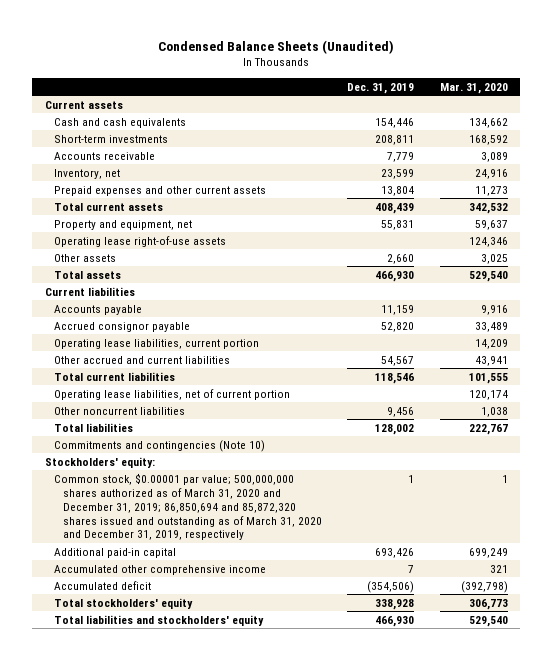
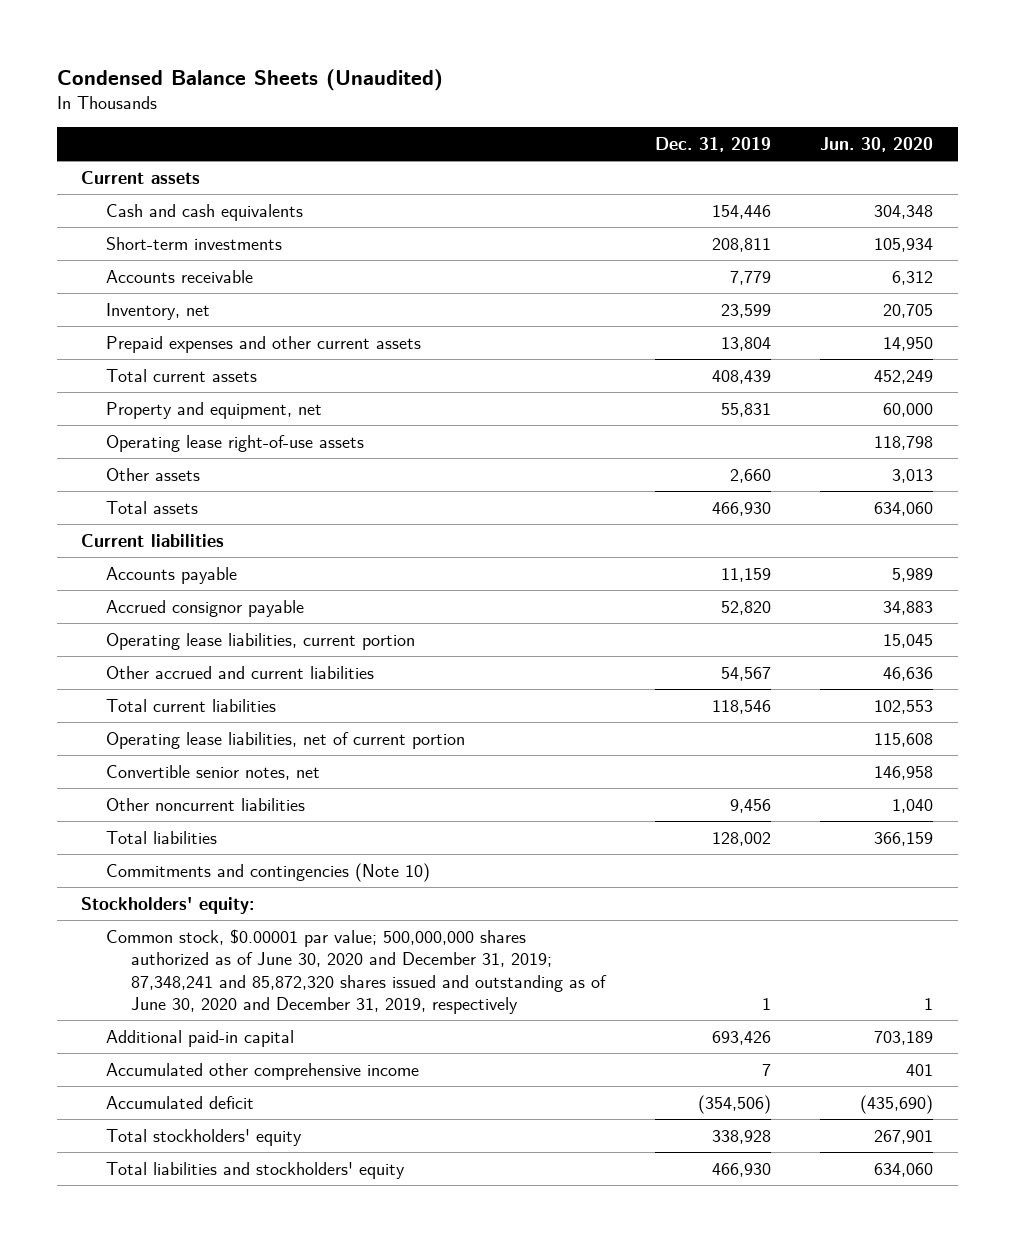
- | Dec. 31, 2019 | Mar. 31, 2020
+ | Dec. 31, 2019 | Jun. 30, 2020
+ Convertible senior notes, net | | 146,958
- Common stock, $0.00001 par value; 500,000,000 shares authorized as of March 31, 2020 and December 31, 2019; 86,850,694 and 85,872,320 shares issued and outstanding as of March 31, 2020 and December 31, 2019, respectively | 1 | 1
+ Common stock, $0.00001 par value; 500,000,000 shares authorized as of June 30, 2020 and December 31, 2019; 87,348,241 and 85,872,320 shares issued and outstanding as of June 30, 2020 and December 31, 2019, respectively | 1 | 1

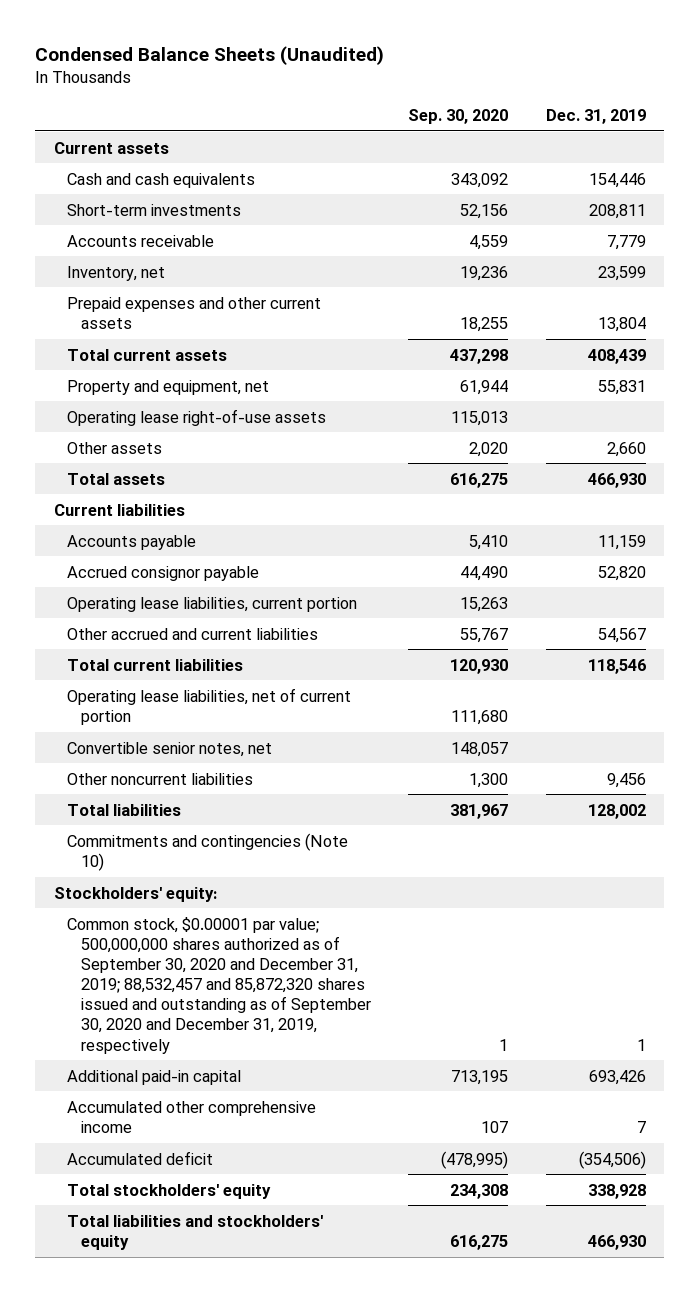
- | Dec. 31, 2019 | Jun. 30, 2020
+ | Sep. 30, 2020 | Dec. 31, 2019
- Common stock, $0.00001 par value; 500,000,000 shares authorized as of June 30, 2020 and December 31, 2019; 87,348,241 and 85,872,320 shares issued and outstanding as of June 30, 2020 and December 31, 2019, respectively | 1 | 1
+ Common stock, $0.00001 par value; 500,000,000 shares authorized as of September 30, 2020 and December 31, 2019; 88,532,457 and 85,872,320 shares issued and outstanding as of September 30, 2020 and December 31, 2019, respectively | 1 | 1

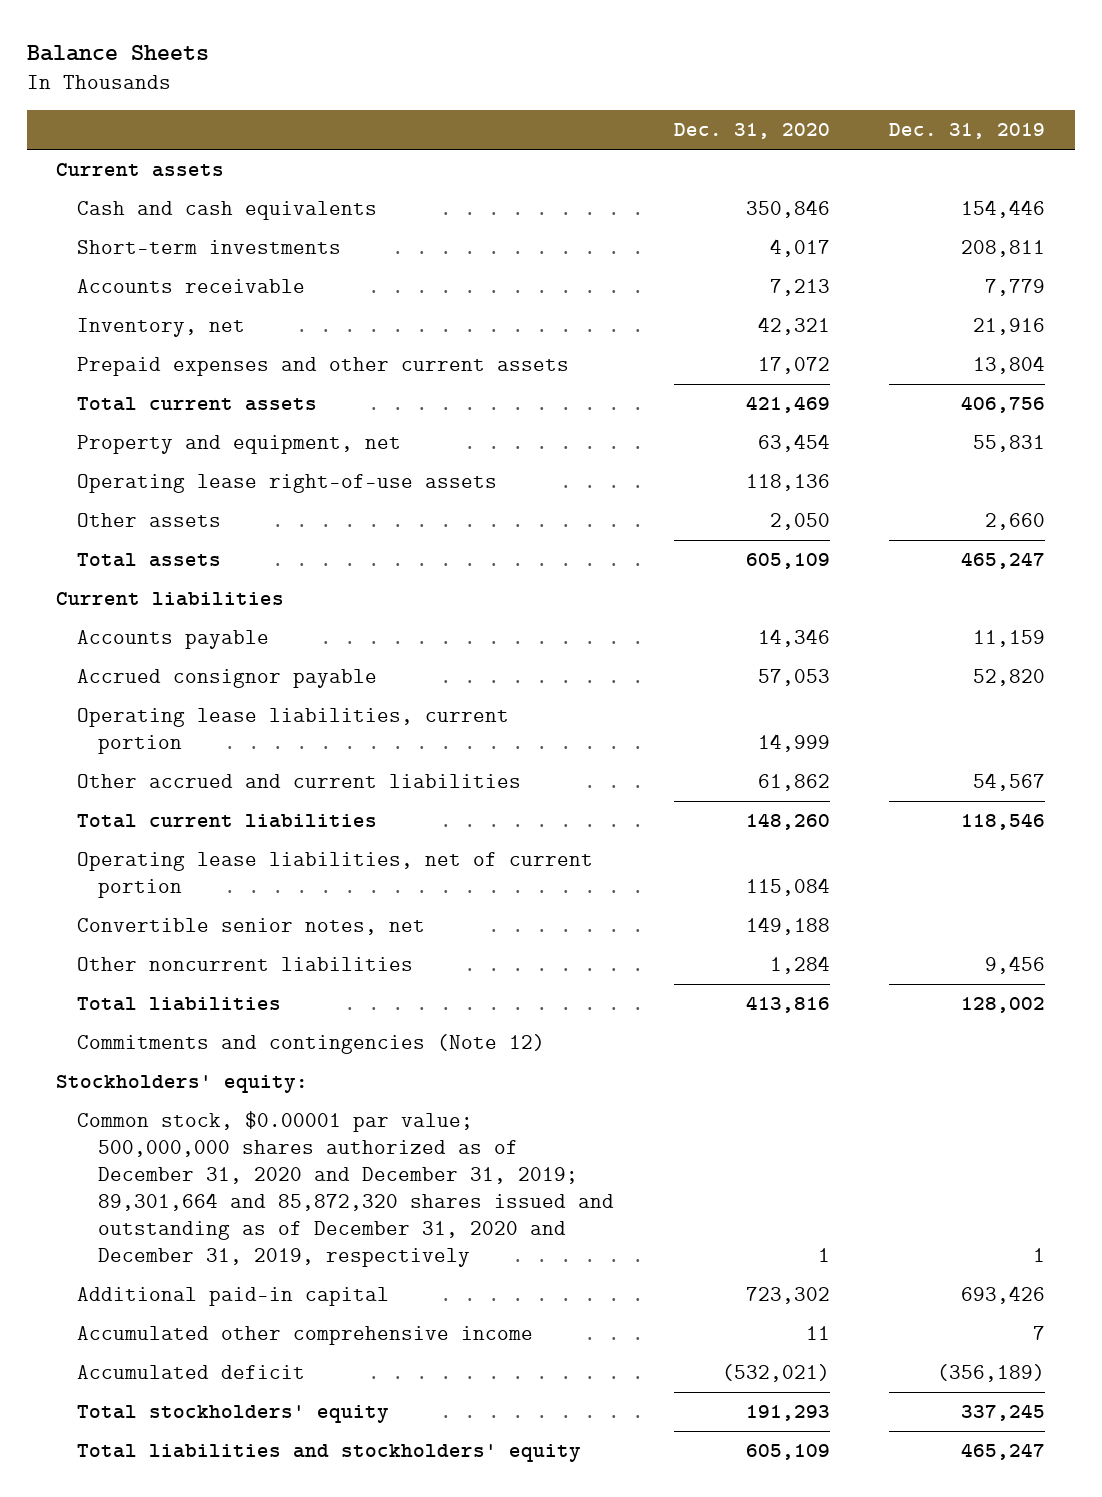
- Condensed Balance Sheets (Unaudited)
+ Balance Sheets
- | Sep. 30, 2020 | Dec. 31, 2019
+ | Dec. 31, 2020 | Dec. 31, 2019
- Inventory, net | 19,236 | 23,599
+ Inventory, net | 42,321 | 21,916
- Total current assets | 437,298 | 408,439
+ Total current assets | 421,469 | 406,756
- Total assets | 616,275 | 466,930
+ Total assets | 605,109 | 465,247
- Commitments and contingencies (Note 10)
+ Commitments and contingencies (Note 12)
- Common stock, $0.00001 par value; 500,000,000 shares authorized as of September 30, 2020 and December 31, 2019; 88,532,457 and 85,872,320 shares issued and outstanding as of September 30, 2020 and December 31, 2019, respectively | 1 | 1
+ Common stock, $0.00001 par value; 500,000,000 shares authorized as of December 31, 2020 and December 31, 2019; 89,301,664 and 85,872,320 shares issued and outstanding as of December 31, 2020 and December 31, 2019, respectively | 1 | 1
- Accumulated deficit | (478,995) | (354,506)
- Total stockholders' equity | 234,308 | 338,928
- Total liabilities and stockholders' equity | 616,275 | 466,930
+ Accumulated deficit | (532,021) | (356,189)
+ Total stockholders' equity | 191,293 | 337,245
+ Total liabilities and stockholders' equity | 605,109 | 465,247

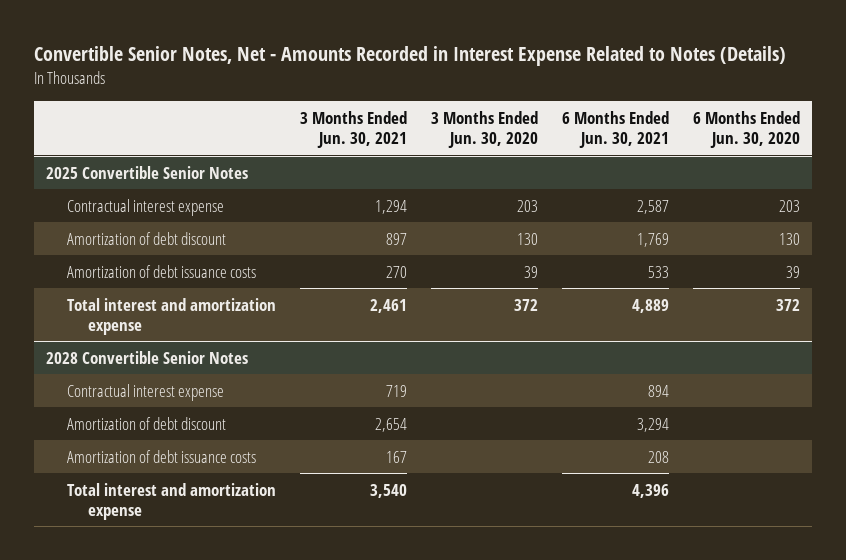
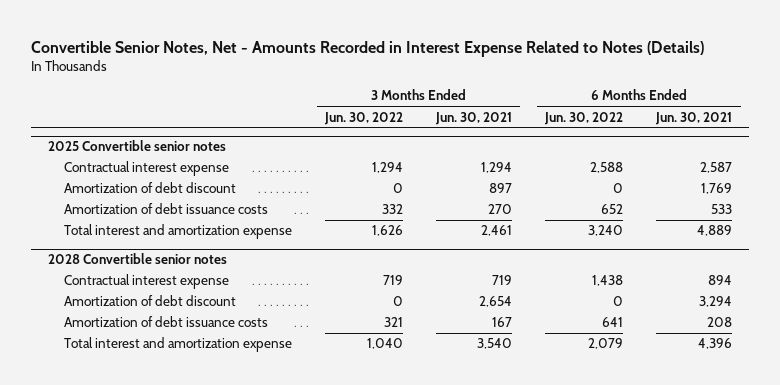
- | 3 Months Ended Jun. 30, 2021 | 3 Months Ended Jun. 30, 2020 | 6 Months Ended Jun. 30, 2021 | 6 Months Ended Jun. 30, 2020
+ | 3 Months Ended Jun. 30, 2022 | 3 Months Ended Jun. 30, 2021 | 6 Months Ended Jun. 30, 2022 | 6 Months Ended Jun. 30, 2021
- 2025 Convertible Senior Notes
+ 2025 Convertible senior notes
- 2028 Convertible Senior Notes
+ 2028 Convertible senior notes

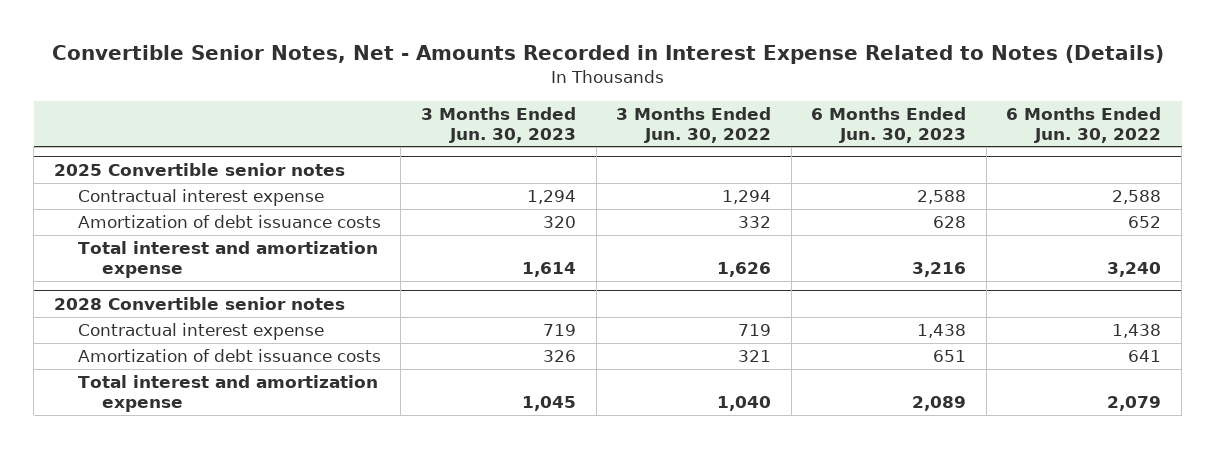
- | 3 Months Ended Jun. 30, 2022 | 3 Months Ended Jun. 30, 2021 | 6 Months Ended Jun. 30, 2022 | 6 Months Ended Jun. 30, 2021
+ | 3 Months Ended Jun. 30, 2023 | 3 Months Ended Jun. 30, 2022 | 6 Months Ended Jun. 30, 2023 | 6 Months Ended Jun. 30, 2022
@ 2025 Convertible senior notes
- Amortization of debt discount | 0 | 897 | 0 | 1,769
@ 2028 Convertible senior notes
- Amortization of debt discount | 0 | 2,654 | 0 | 3,294

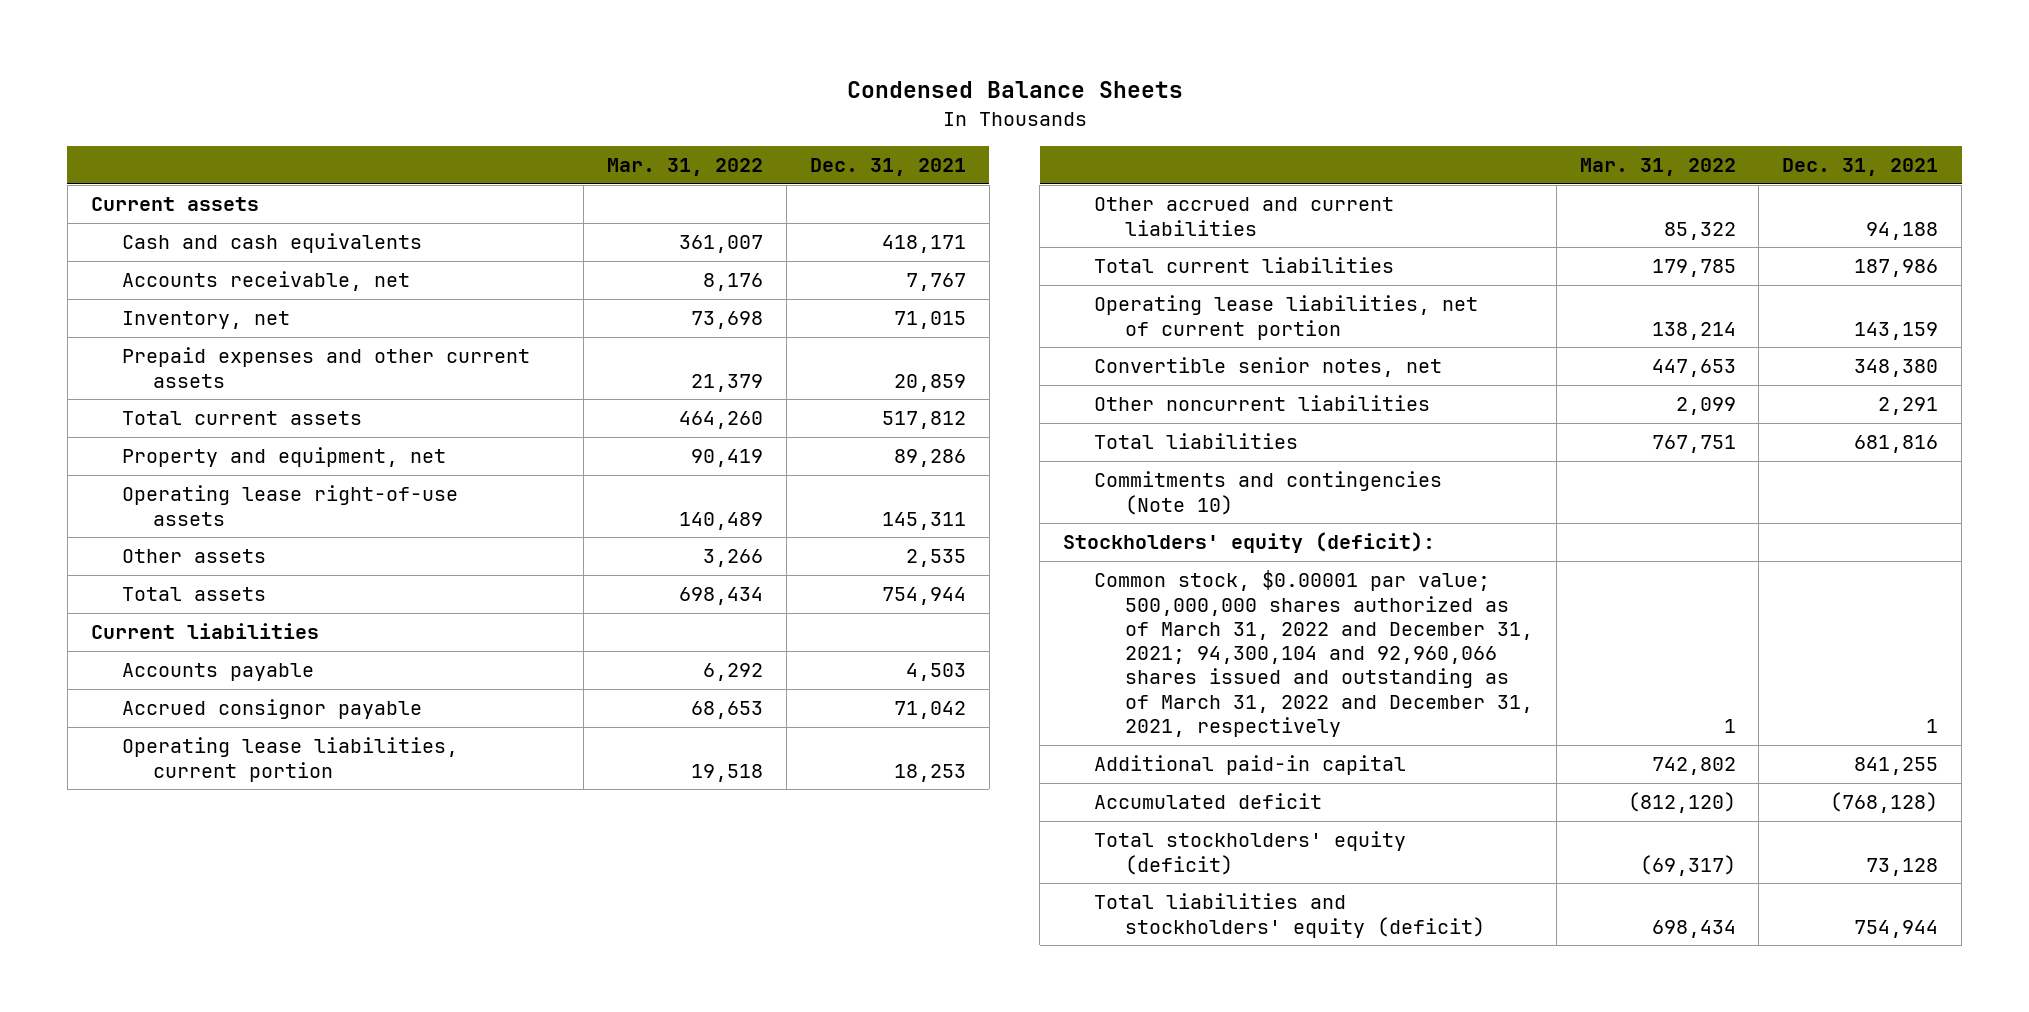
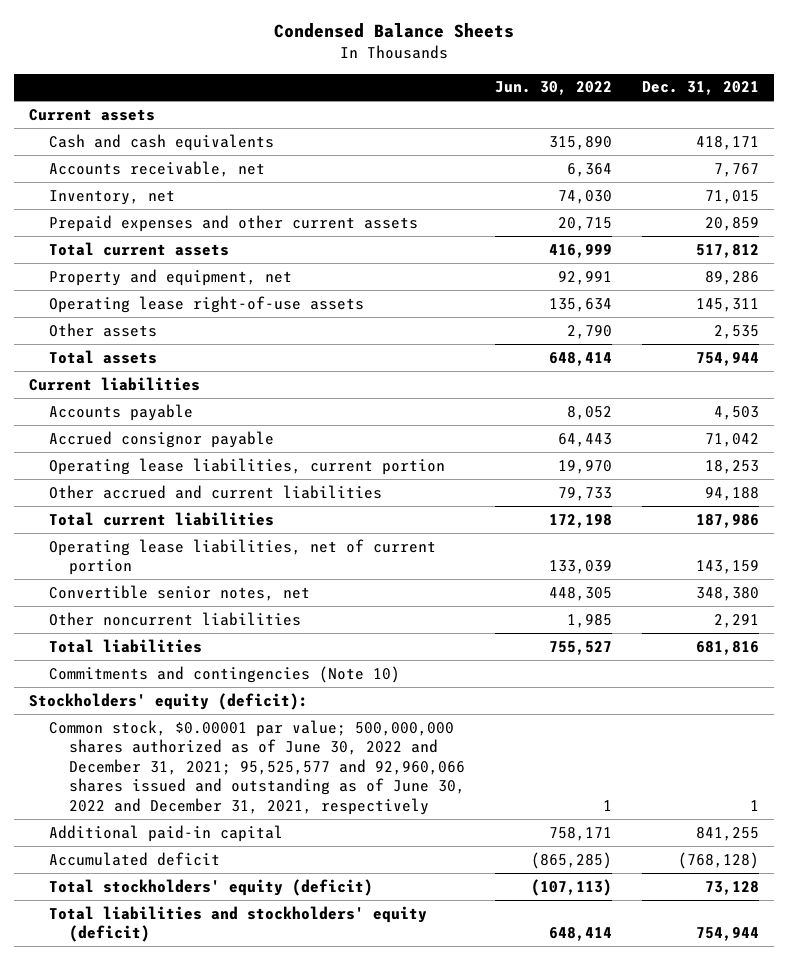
- | Mar. 31, 2022 | Dec. 31, 2021
+ | Jun. 30, 2022 | Dec. 31, 2021
- Common stock, $0.00001 par value; 500,000,000 shares authorized as of March 31, 2022 and December 31, 2021; 94,300,104 and 92,960,066 shares issued and outstanding as of March 31, 2022 and December 31, 2021, respectively | 1 | 1
+ Common stock, $0.00001 par value; 500,000,000 shares authorized as of June 30, 2022 and December 31, 2021; 95,525,577 and 92,960,066 shares issued and outstanding as of June 30, 2022 and December 31, 2021, respectively | 1 | 1

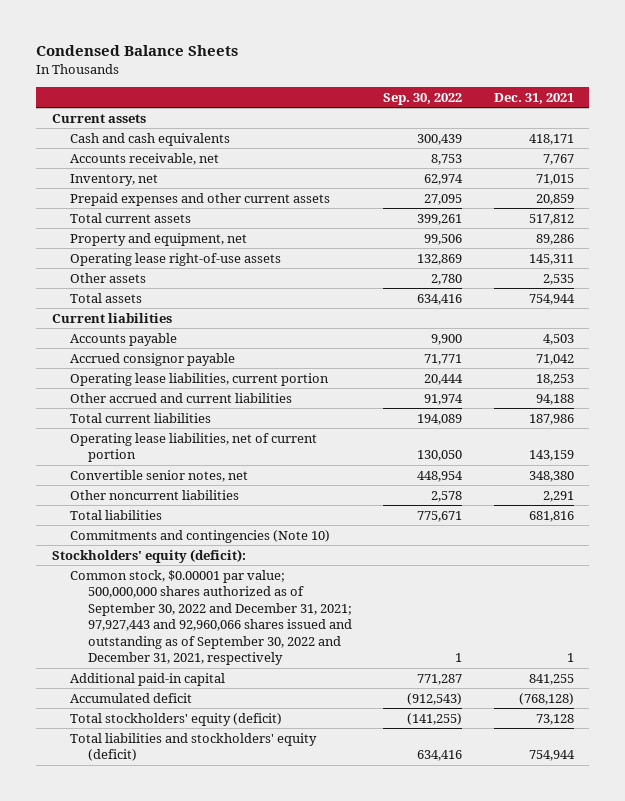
- | Jun. 30, 2022 | Dec. 31, 2021
+ | Sep. 30, 2022 | Dec. 31, 2021
- Common stock, $0.00001 par value; 500,000,000 shares authorized as of June 30, 2022 and December 31, 2021; 95,525,577 and 92,960,066 shares issued and outstanding as of June 30, 2022 and December 31, 2021, respectively | 1 | 1
+ Common stock, $0.00001 par value; 500,000,000 shares authorized as of September 30, 2022 and December 31, 2021; 97,927,443 and 92,960,066 shares issued and outstanding as of September 30, 2022 and December 31, 2021, respectively | 1 | 1

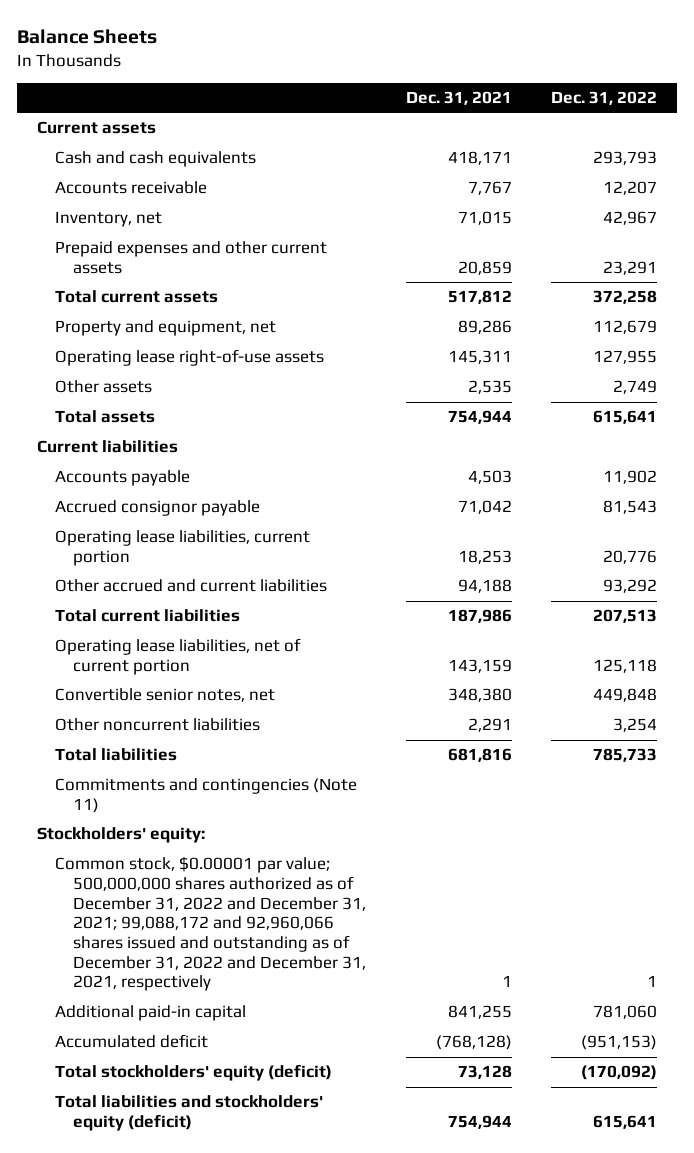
- Condensed Balance Sheets
+ Balance Sheets
- | Sep. 30, 2022 | Dec. 31, 2021
+ | Dec. 31, 2021 | Dec. 31, 2022
- Accounts receivable, net | 8,753 | 7,767
+ Accounts receivable | 7,767 | 12,207
- Commitments and contingencies (Note 10)
- Stockholders' equity (deficit):
- Common stock, $0.00001 par value; 500,000,000 shares authorized as of September 30, 2022 and December 31, 2021; 97,927,443 and 92,960,066 shares issued and outstanding as of September 30, 2022 and December 31, 2021, respectively | 1 | 1
+ Commitments and contingencies (Note 11)
+ Stockholders' equity:
+ Common stock, $0.00001 par value; 500,000,000 shares authorized as of December 31, 2022 and December 31, 2021; 99,088,172 and 92,960,066 shares issued and outstanding as of December 31, 2022 and December 31, 2021, respectively | 1 | 1

